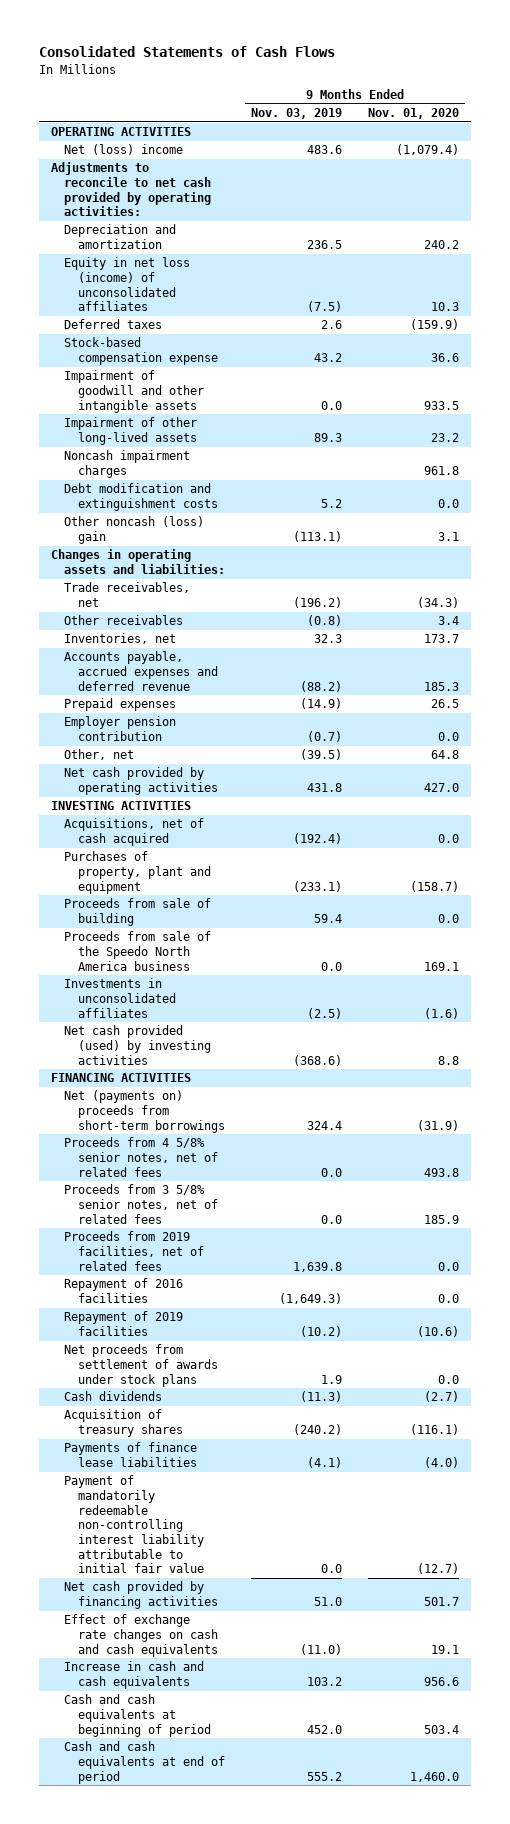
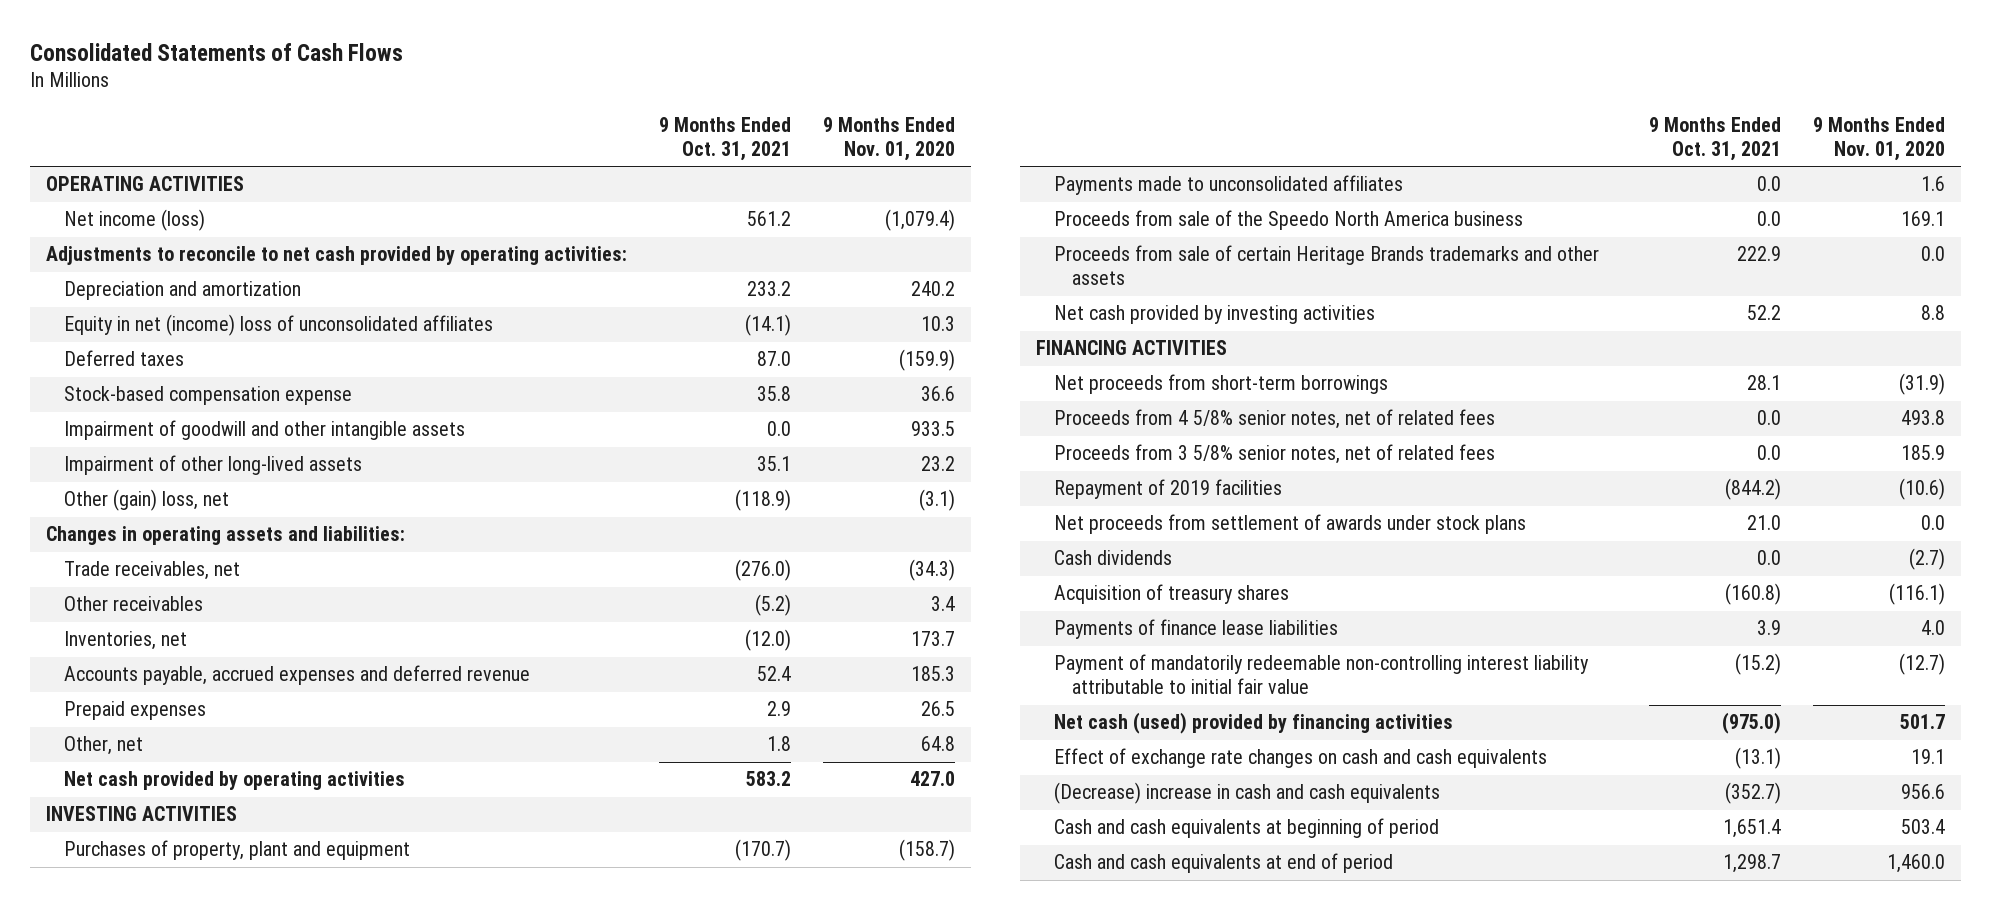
- | 9 Months Ended Nov. 03, 2019 | 9 Months Ended Nov. 01, 2020
+ | 9 Months Ended Oct. 31, 2021 | 9 Months Ended Nov. 01, 2020
- Net (loss) income | 483.6 | (1,079.4)
+ Net income (loss) | 561.2 | (1,079.4)
- Equity in net loss (income) of unconsolidated affiliates | (7.5) | 10.3
+ Equity in net (income) loss of unconsolidated affiliates | (14.1) | 10.3
- Noncash impairment charges | | 961.8
- Debt modification and extinguishment costs | 5.2 | 0.0
- Other noncash (loss) gain | (113.1) | 3.1
+ Other (gain) loss, net | (118.9) | (3.1)
- Employer pension contribution | (0.7) | 0.0
- Acquisitions, net of cash acquired | (192.4) | 0.0
- Proceeds from sale of building | 59.4 | 0.0
+ Payments made to unconsolidated affiliates | 0.0 | 1.6
- Investments in unconsolidated affiliates | (2.5) | (1.6)
- Net cash provided (used) by investing activities | (368.6) | 8.8
+ Proceeds from sale of certain Heritage Brands trademarks and other assets | 222.9 | 0.0
+ Net cash provided by investing activities | 52.2 | 8.8
- Net (payments on) proceeds from short-term borrowings | 324.4 | (31.9)
+ Net proceeds from short-term borrowings | 28.1 | (31.9)
- Proceeds from 2019 facilities, net of related fees | 1,639.8 | 0.0
- Repayment of 2016 facilities | (1,649.3) | 0.0
- Payments of finance lease liabilities | (4.1) | (4.0)
+ Payments of finance lease liabilities | 3.9 | 4.0
- Net cash provided by financing activities | 51.0 | 501.7
+ Net cash (used) provided by financing activities | (975.0) | 501.7
- Increase in cash and cash equivalents | 103.2 | 956.6
+ (Decrease) increase in cash and cash equivalents | (352.7) | 956.6

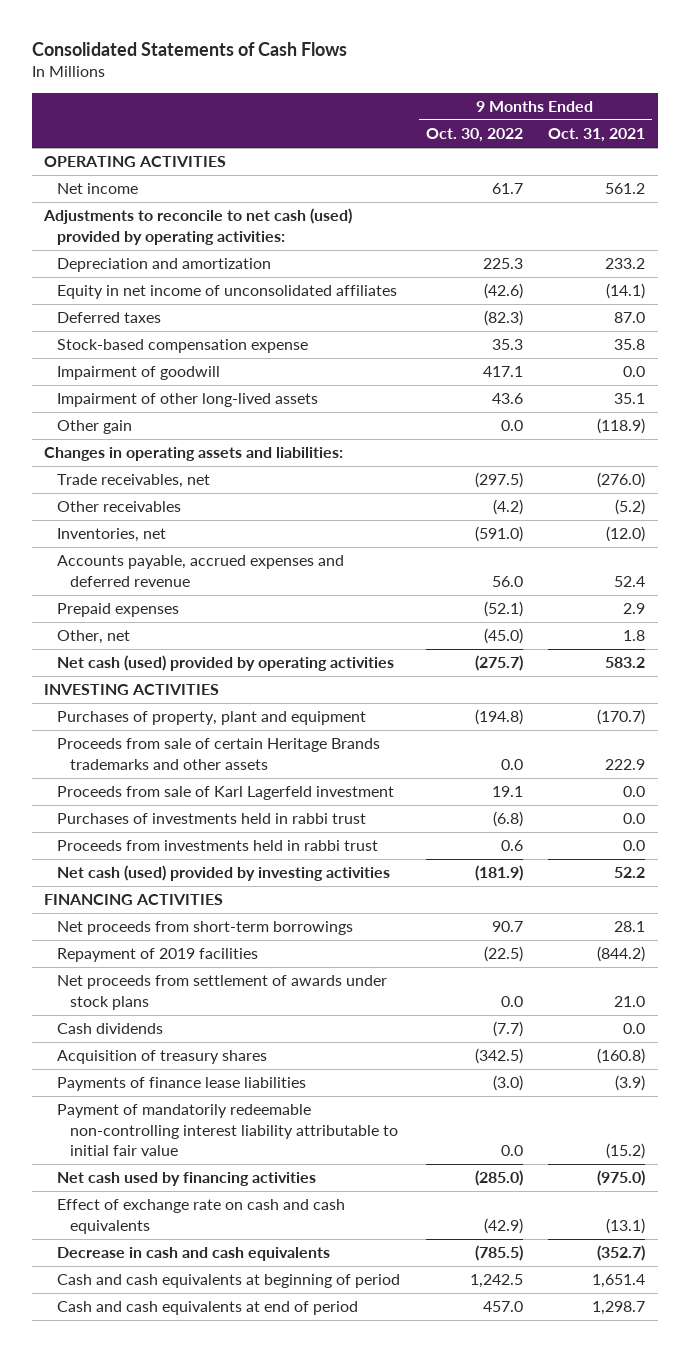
- | 9 Months Ended Oct. 31, 2021 | 9 Months Ended Nov. 01, 2020
+ | 9 Months Ended Oct. 30, 2022 | 9 Months Ended Oct. 31, 2021
- Net income (loss) | 561.2 | (1,079.4)
- Adjustments to reconcile to net cash provided by operating activities:
+ Net income | 61.7 | 561.2
+ Adjustments to reconcile to net cash (used) provided by operating activities:
- Equity in net (income) loss of unconsolidated affiliates | (14.1) | 10.3
+ Equity in net income of unconsolidated affiliates | (42.6) | (14.1)
- Impairment of goodwill and other intangible assets | 0.0 | 933.5
+ Impairment of goodwill | 417.1 | 0.0
- Other (gain) loss, net | (118.9) | (3.1)
+ Other gain | 0.0 | (118.9)
- Net cash provided by operating activities | 583.2 | 427.0
+ Net cash (used) provided by operating activities | (275.7) | 583.2
- Payments made to unconsolidated affiliates | 0.0 | 1.6
- Proceeds from sale of the Speedo North America business | 0.0 | 169.1
- Net cash provided by investing activities | 52.2 | 8.8
+ Proceeds from sale of Karl Lagerfeld investment | 19.1 | 0.0
+ Purchases of investments held in rabbi trust | (6.8) | 0.0
+ Proceeds from investments held in rabbi trust | 0.6 | 0.0
+ Net cash (used) provided by investing activities | (181.9) | 52.2
- Proceeds from 4 5/8% senior notes, net of related fees | 0.0 | 493.8
- Proceeds from 3 5/8% senior notes, net of related fees | 0.0 | 185.9
- Payments of finance lease liabilities | 3.9 | 4.0
+ Payments of finance lease liabilities | (3.0) | (3.9)
- Net cash (used) provided by financing activities | (975.0) | 501.7
- Effect of exchange rate changes on cash and cash equivalents | (13.1) | 19.1
- (Decrease) increase in cash and cash equivalents | (352.7) | 956.6
+ Net cash used by financing activities | (285.0) | (975.0)
+ Effect of exchange rate on cash and cash equivalents | (42.9) | (13.1)
+ Decrease in cash and cash equivalents | (785.5) | (352.7)

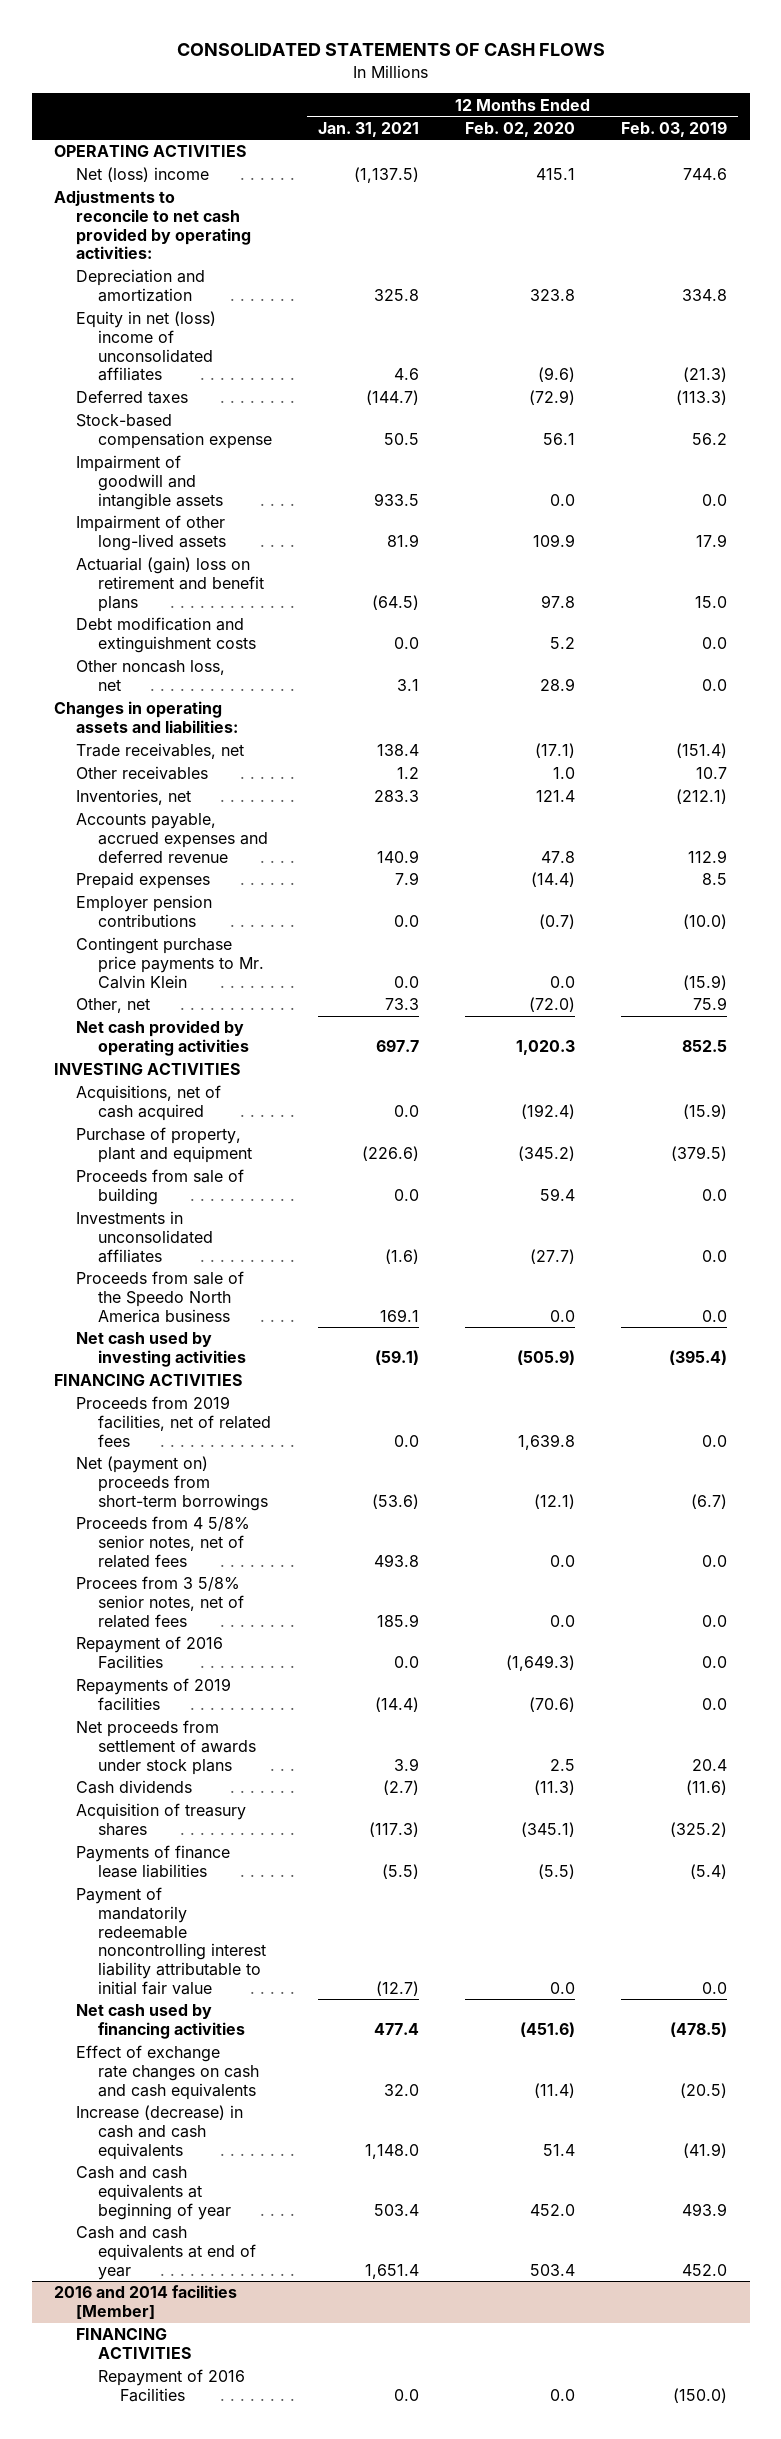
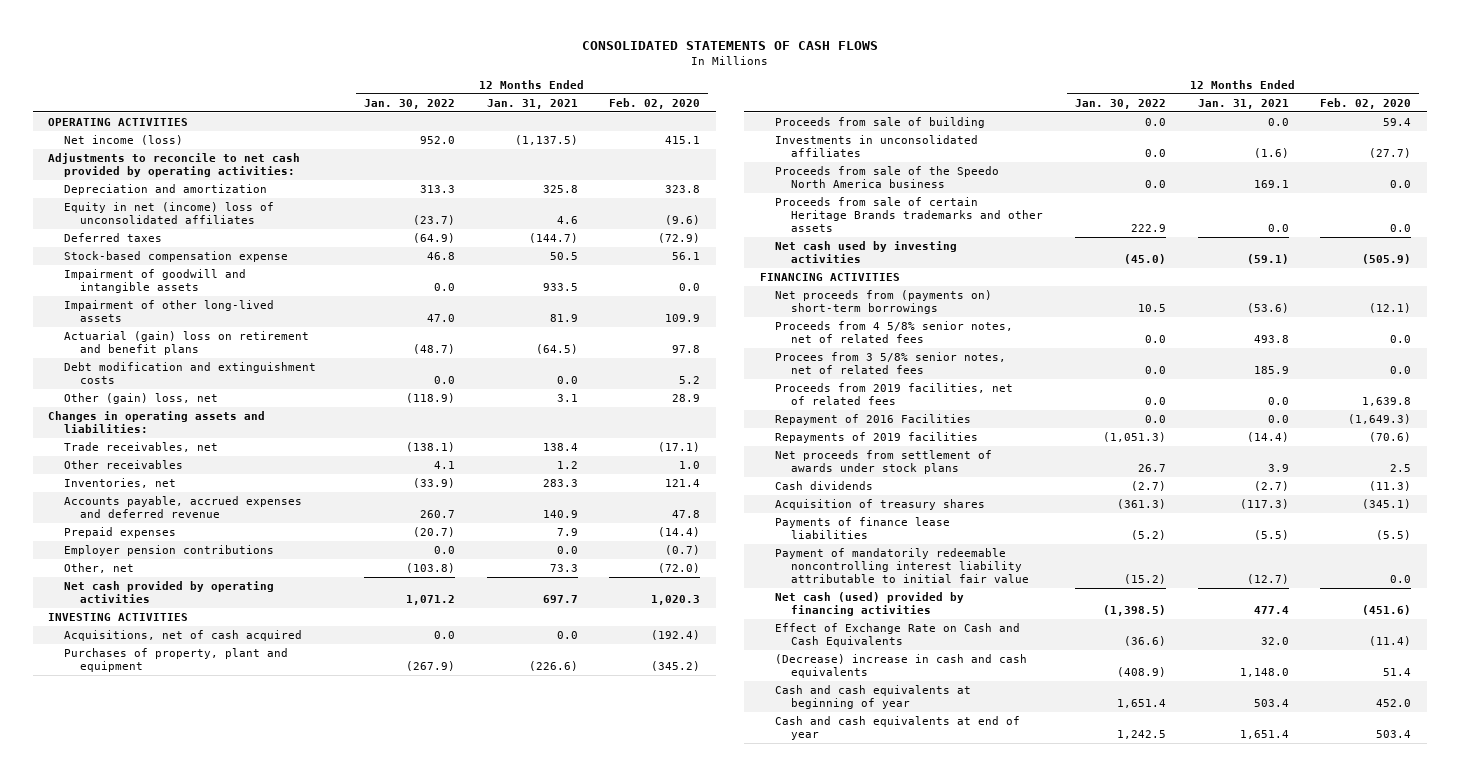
- | 12 Months Ended Jan. 31, 2021 | 12 Months Ended Feb. 02, 2020 | 12 Months Ended Feb. 03, 2019
+ | 12 Months Ended Jan. 30, 2022 | 12 Months Ended Jan. 31, 2021 | 12 Months Ended Feb. 02, 2020
- Net (loss) income | (1,137.5) | 415.1 | 744.6
+ Net income (loss) | 952.0 | (1,137.5) | 415.1
- Equity in net (loss) income of unconsolidated affiliates | 4.6 | (9.6) | (21.3)
+ Equity in net (income) loss of unconsolidated affiliates | (23.7) | 4.6 | (9.6)
- Other noncash loss, net | 3.1 | 28.9 | 0.0
+ Other (gain) loss, net | (118.9) | 3.1 | 28.9
- Contingent purchase price payments to Mr. Calvin Klein | 0.0 | 0.0 | (15.9)
- Purchase of property, plant and equipment | (226.6) | (345.2) | (379.5)
+ Purchases of property, plant and equipment | (267.9) | (226.6) | (345.2)
+ Proceeds from sale of certain Heritage Brands trademarks and other assets | 222.9 | 0.0 | 0.0
- Net (payment on) proceeds from short-term borrowings | (53.6) | (12.1) | (6.7)
+ Net proceeds from (payments on) short-term borrowings | 10.5 | (53.6) | (12.1)
moved down: Proceeds from 2019 facilities, net of related fees | 0.0 | 0.0 | 1,639.8
- Net cash used by financing activities | 477.4 | (451.6) | (478.5)
- Effect of exchange rate changes on cash and cash equivalents | 32.0 | (11.4) | (20.5)
- Increase (decrease) in cash and cash equivalents | 1,148.0 | 51.4 | (41.9)
+ Net cash (used) provided by financing activities | (1,398.5) | 477.4 | (451.6)
+ Effect of Exchange Rate on Cash and Cash Equivalents | (36.6) | 32.0 | (11.4)
+ (Decrease) increase in cash and cash equivalents | (408.9) | 1,148.0 | 51.4
- 2016 and 2014 facilities [Member]
- FINANCING ACTIVITIES
- Repayment of 2016 Facilities | 0.0 | 0.0 | (150.0)

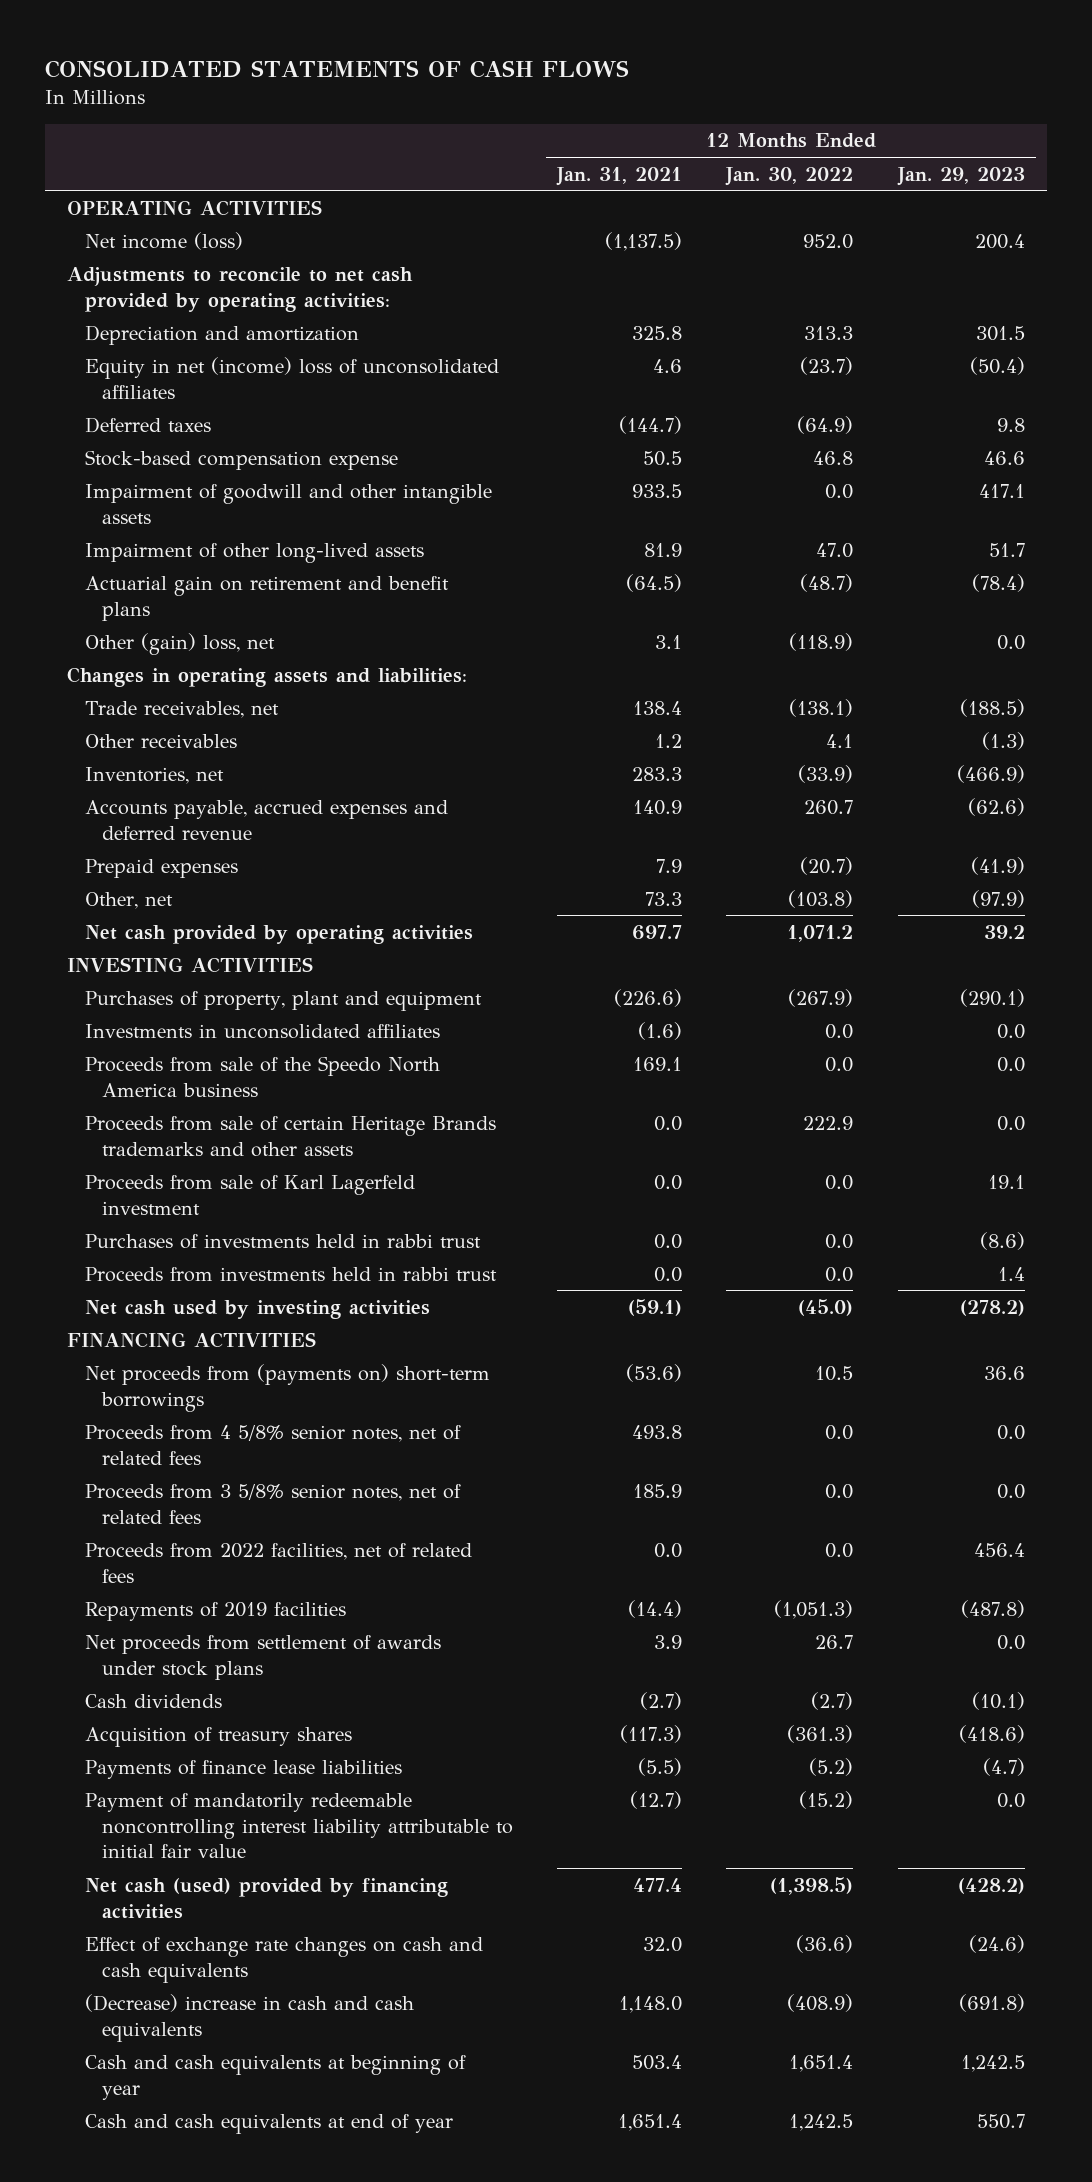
- | 12 Months Ended Jan. 30, 2022 | 12 Months Ended Jan. 31, 2021 | 12 Months Ended Feb. 02, 2020
+ | 12 Months Ended Jan. 31, 2021 | 12 Months Ended Jan. 30, 2022 | 12 Months Ended Jan. 29, 2023
- Impairment of goodwill and intangible assets | 0.0 | 933.5 | 0.0
+ Impairment of goodwill and other intangible assets | 933.5 | 0.0 | 417.1
- Actuarial (gain) loss on retirement and benefit plans | (48.7) | (64.5) | 97.8
- Debt modification and extinguishment costs | 0.0 | 0.0 | 5.2
+ Actuarial gain on retirement and benefit plans | (64.5) | (48.7) | (78.4)
- Employer pension contributions | 0.0 | 0.0 | (0.7)
- Acquisitions, net of cash acquired | 0.0 | 0.0 | (192.4)
- Proceeds from sale of building | 0.0 | 0.0 | 59.4
+ Proceeds from sale of Karl Lagerfeld investment | 0.0 | 0.0 | 19.1
+ Purchases of investments held in rabbi trust | 0.0 | 0.0 | (8.6)
+ Proceeds from investments held in rabbi trust | 0.0 | 0.0 | 1.4
- Procees from 3 5/8% senior notes, net of related fees | 0.0 | 185.9 | 0.0
- Proceeds from 2019 facilities, net of related fees | 0.0 | 0.0 | 1,639.8
- Repayment of 2016 Facilities | 0.0 | 0.0 | (1,649.3)
+ Proceeds from 3 5/8% senior notes, net of related fees | 185.9 | 0.0 | 0.0
+ Proceeds from 2022 facilities, net of related fees | 0.0 | 0.0 | 456.4
- Effect of Exchange Rate on Cash and Cash Equivalents | (36.6) | 32.0 | (11.4)
+ Effect of exchange rate changes on cash and cash equivalents | 32.0 | (36.6) | (24.6)

